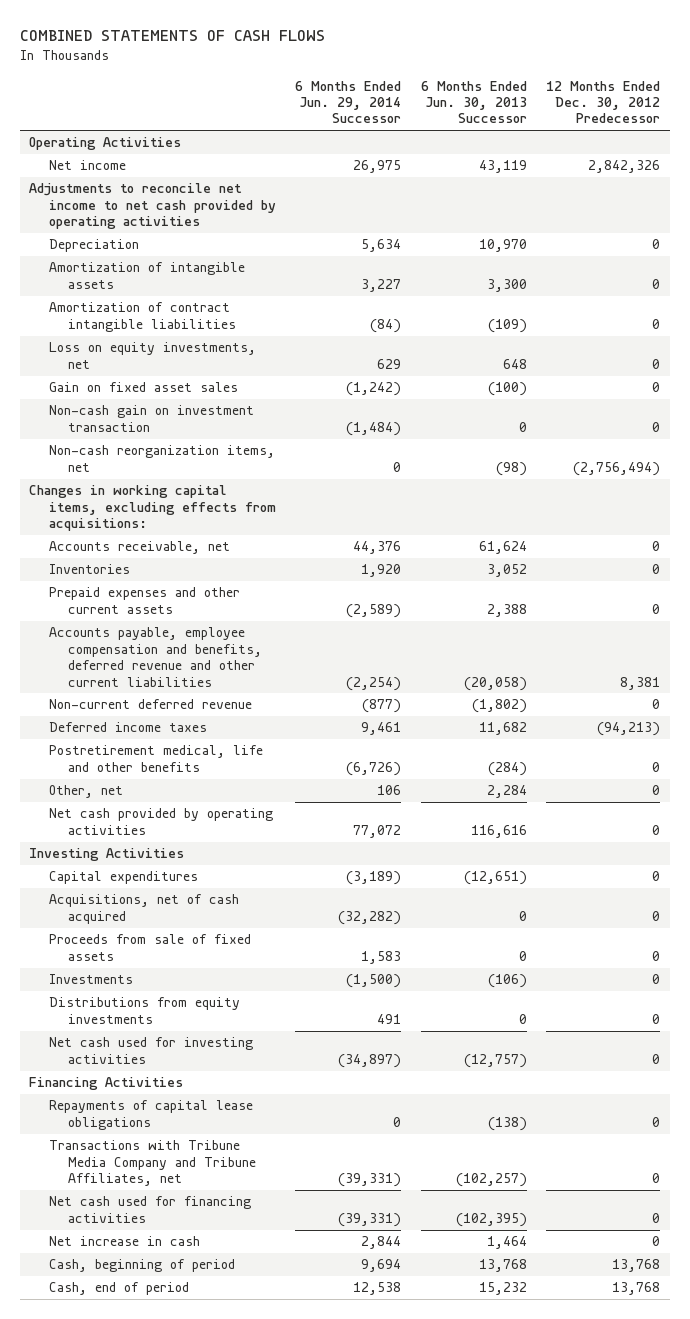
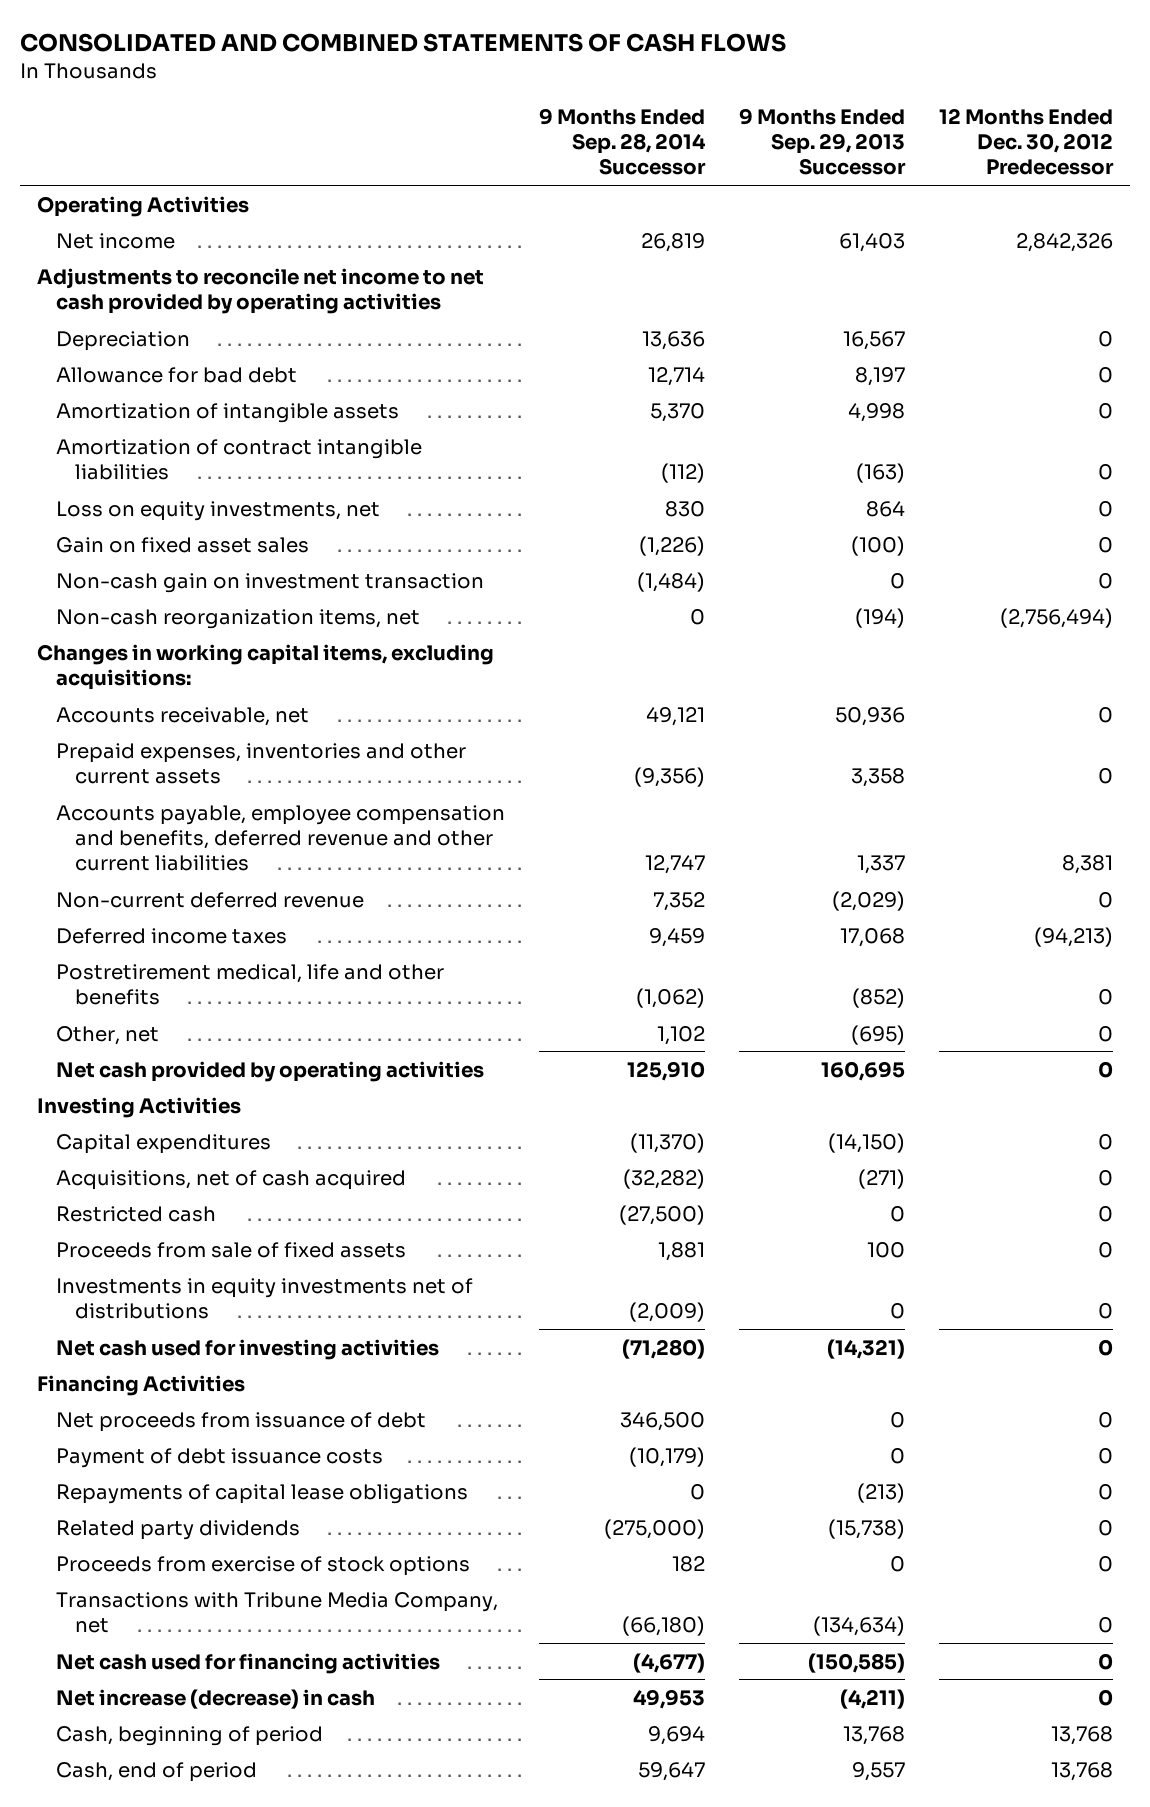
- COMBINED STATEMENTS OF CASH FLOWS
+ CONSOLIDATED AND COMBINED STATEMENTS OF CASH FLOWS
- | 6 Months Ended Jun. 29, 2014 Successor | 6 Months Ended Jun. 30, 2013 Successor | 12 Months Ended Dec. 30, 2012 Predecessor
+ | 9 Months Ended Sep. 28, 2014 Successor | 9 Months Ended Sep. 29, 2013 Successor | 12 Months Ended Dec. 30, 2012 Predecessor
+ Allowance for bad debt | 12,714 | 8,197 | 0
- Changes in working capital items, excluding effects from acquisitions:
+ Changes in working capital items, excluding acquisitions:
- Inventories | 1,920 | 3,052 | 0
- Prepaid expenses and other current assets | (2,589) | 2,388 | 0
+ Prepaid expenses, inventories and other current assets | (9,356) | 3,358 | 0
+ Restricted cash | (27,500) | 0 | 0
- Investments | (1,500) | (106) | 0
- Distributions from equity investments | 491 | 0 | 0
+ Investments in equity investments net of distributions | (2,009) | 0 | 0
+ Net proceeds from issuance of debt | 346,500 | 0 | 0
+ Payment of debt issuance costs | (10,179) | 0 | 0
- Transactions with Tribune Media Company and Tribune Affiliates, net | (39,331) | (102,257) | 0
+ Related party dividends | (275,000) | (15,738) | 0
+ Proceeds from exercise of stock options | 182 | 0 | 0
+ Transactions with Tribune Media Company, net | (66,180) | (134,634) | 0
- Net increase in cash | 2,844 | 1,464 | 0
+ Net increase (decrease) in cash | 49,953 | (4,211) | 0

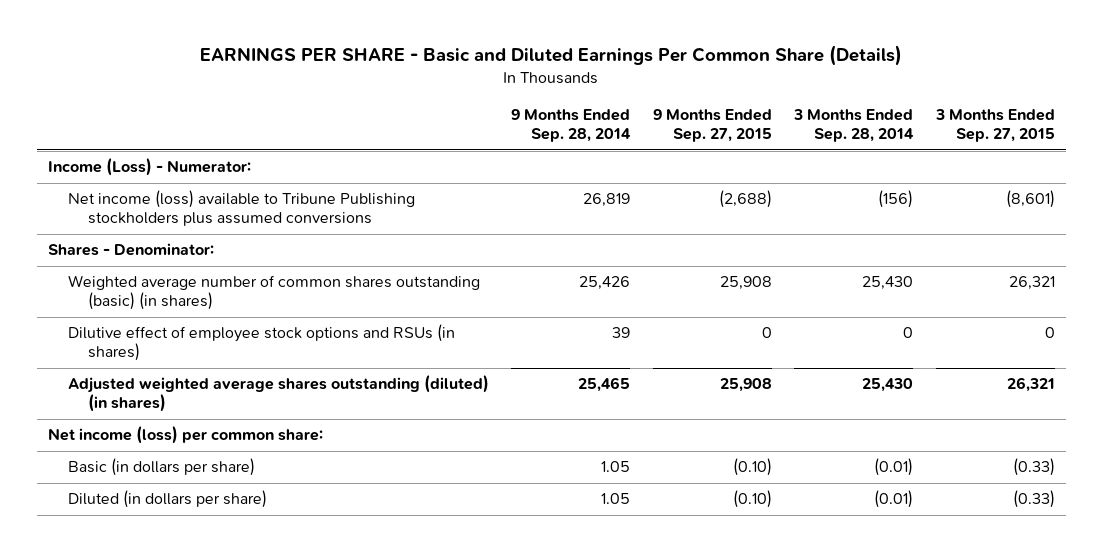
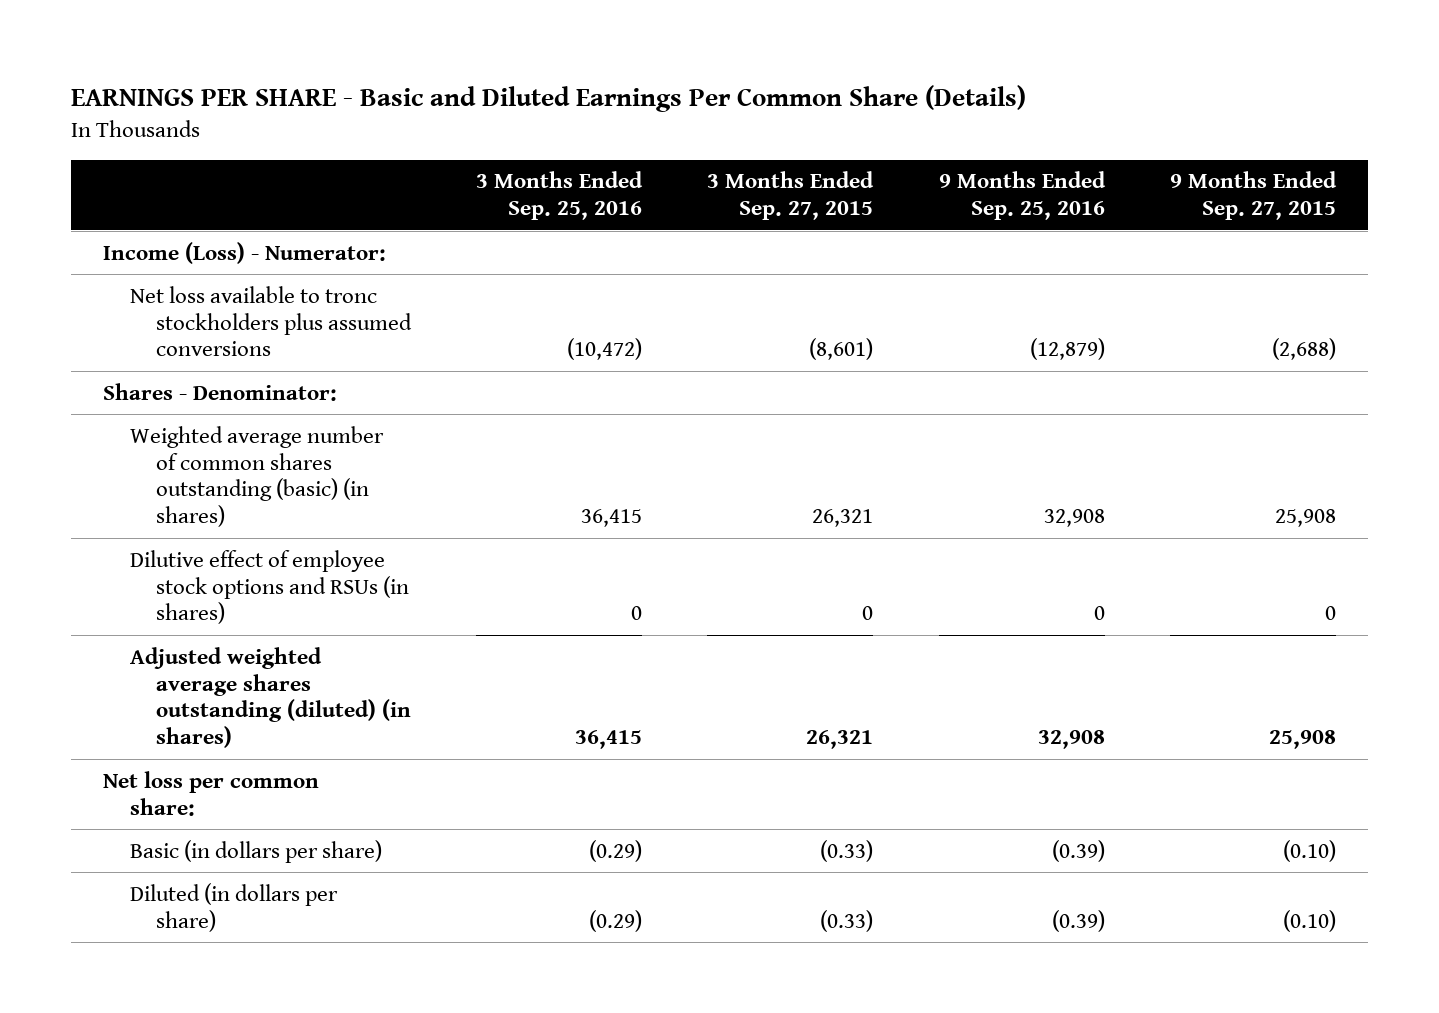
- | 9 Months Ended Sep. 28, 2014 | 9 Months Ended Sep. 27, 2015 | 3 Months Ended Sep. 28, 2014 | 3 Months Ended Sep. 27, 2015
+ | 3 Months Ended Sep. 25, 2016 | 3 Months Ended Sep. 27, 2015 | 9 Months Ended Sep. 25, 2016 | 9 Months Ended Sep. 27, 2015
- Net income (loss) available to Tribune Publishing stockholders plus assumed conversions | 26,819 | (2,688) | (156) | (8,601)
+ Net loss available to tronc stockholders plus assumed conversions | (10,472) | (8,601) | (12,879) | (2,688)
- Net income (loss) per common share:
+ Net loss per common share:

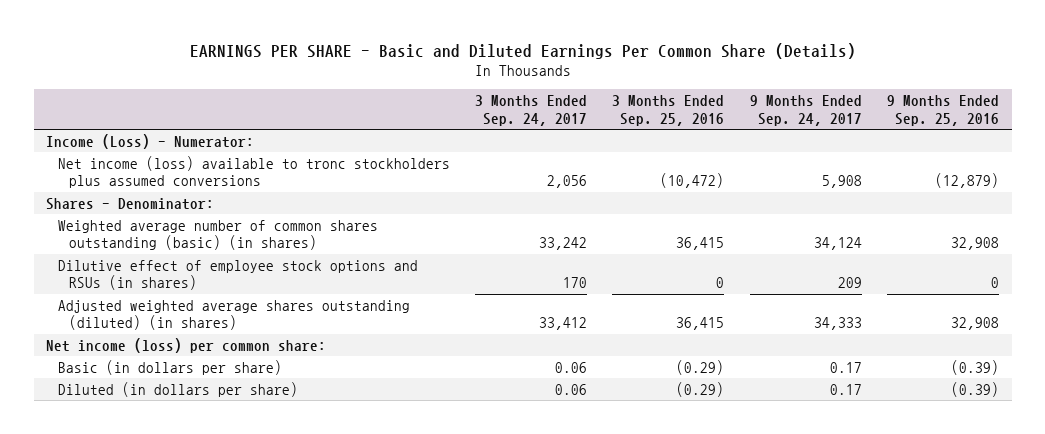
- | 3 Months Ended Sep. 25, 2016 | 3 Months Ended Sep. 27, 2015 | 9 Months Ended Sep. 25, 2016 | 9 Months Ended Sep. 27, 2015
+ | 3 Months Ended Sep. 24, 2017 | 3 Months Ended Sep. 25, 2016 | 9 Months Ended Sep. 24, 2017 | 9 Months Ended Sep. 25, 2016
- Net loss available to tronc stockholders plus assumed conversions | (10,472) | (8,601) | (12,879) | (2,688)
+ Net income (loss) available to tronc stockholders plus assumed conversions | 2,056 | (10,472) | 5,908 | (12,879)
- Net loss per common share:
+ Net income (loss) per common share:

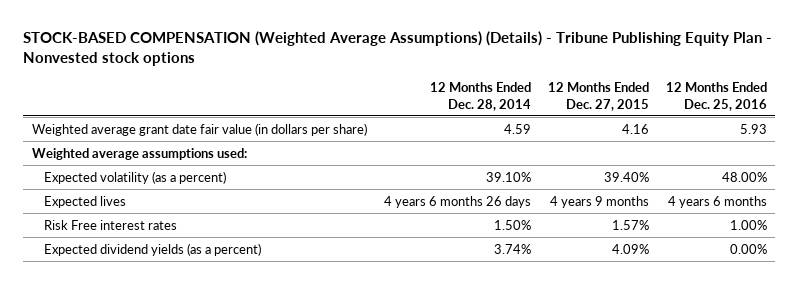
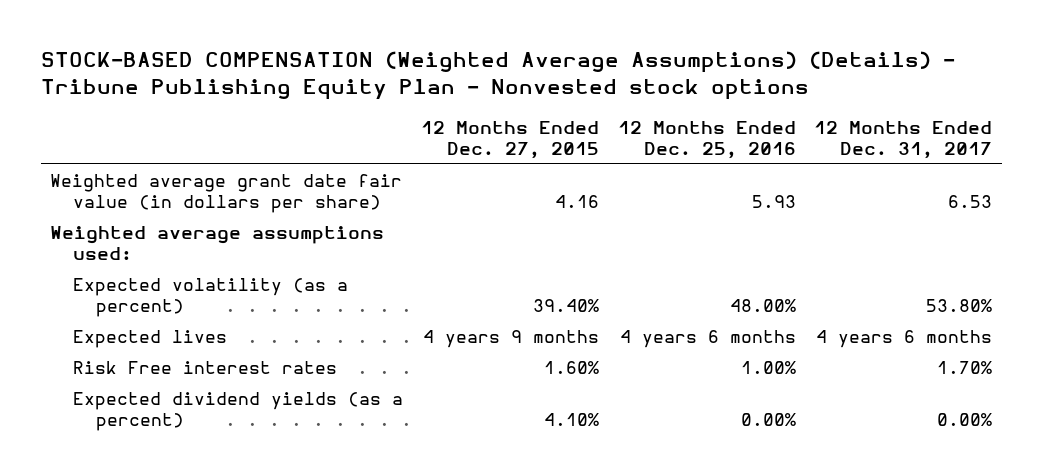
- | 12 Months Ended Dec. 28, 2014 | 12 Months Ended Dec. 27, 2015 | 12 Months Ended Dec. 25, 2016
+ | 12 Months Ended Dec. 27, 2015 | 12 Months Ended Dec. 25, 2016 | 12 Months Ended Dec. 31, 2017
- Risk Free interest rates | 1.50% | 1.57% | 1.00%
- Expected dividend yields (as a percent) | 3.74% | 4.09% | 0.00%
+ Risk Free interest rates | 1.60% | 1.00% | 1.70%
+ Expected dividend yields (as a percent) | 4.10% | 0.00% | 0.00%

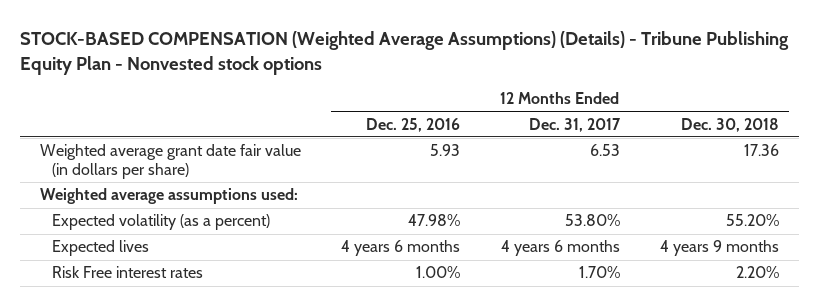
- | 12 Months Ended Dec. 27, 2015 | 12 Months Ended Dec. 25, 2016 | 12 Months Ended Dec. 31, 2017
+ | 12 Months Ended Dec. 25, 2016 | 12 Months Ended Dec. 31, 2017 | 12 Months Ended Dec. 30, 2018
- Expected volatility (as a percent) | 39.40% | 48.00% | 53.80%
+ Expected volatility (as a percent) | 47.98% | 53.80% | 55.20%
- Expected dividend yields (as a percent) | 4.10% | 0.00% | 0.00%

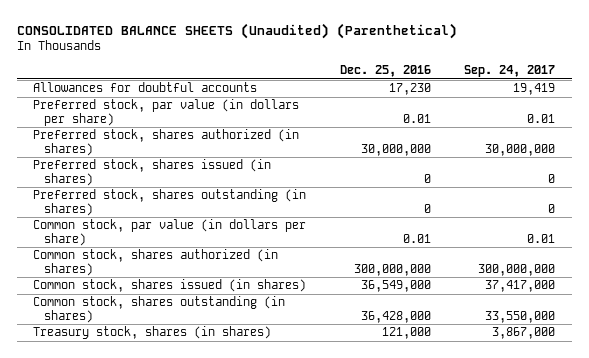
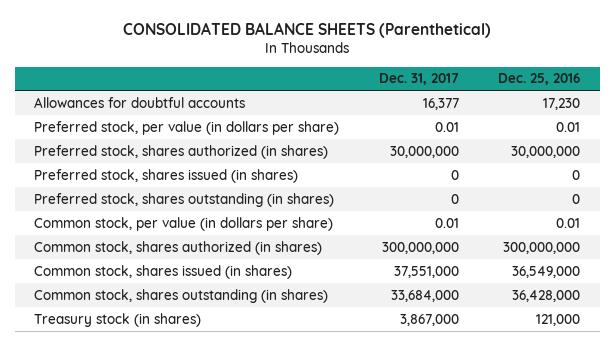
- CONSOLIDATED BALANCE SHEETS (Unaudited) (Parenthetical)
+ CONSOLIDATED BALANCE SHEETS (Parenthetical)
- | Dec. 25, 2016 | Sep. 24, 2017
+ | Dec. 31, 2017 | Dec. 25, 2016
- Preferred stock, par value (in dollars per share) | 0.01 | 0.01
+ Preferred stock, per value (in dollars per share) | 0.01 | 0.01
- Common stock, par value (in dollars per share) | 0.01 | 0.01
+ Common stock, per value (in dollars per share) | 0.01 | 0.01
- Treasury stock, shares (in shares) | 121,000 | 3,867,000
+ Treasury stock (in shares) | 3,867,000 | 121,000

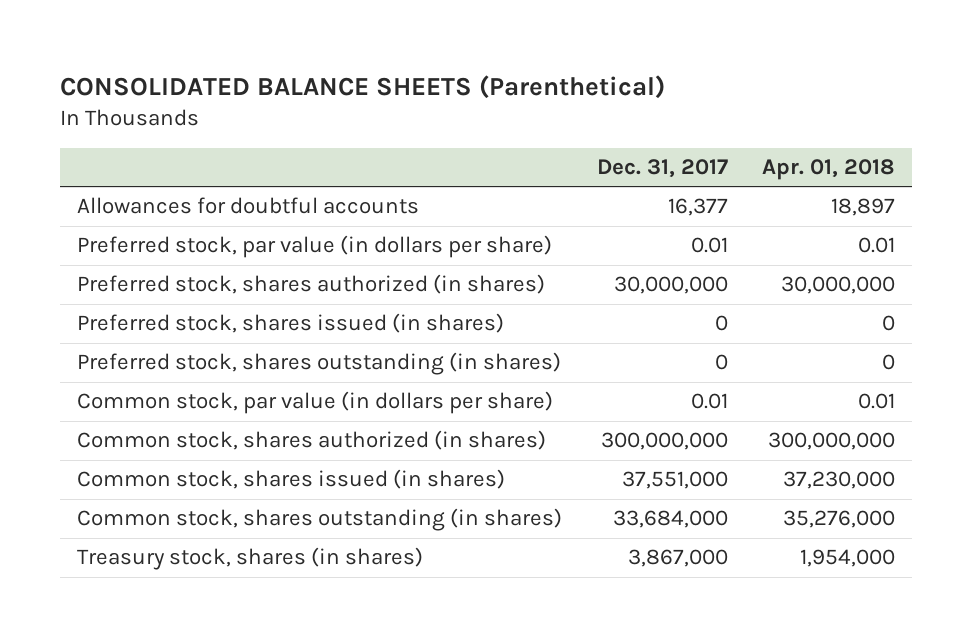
- | Dec. 31, 2017 | Dec. 25, 2016
+ | Dec. 31, 2017 | Apr. 01, 2018
- Preferred stock, per value (in dollars per share) | 0.01 | 0.01
+ Preferred stock, par value (in dollars per share) | 0.01 | 0.01
- Common stock, per value (in dollars per share) | 0.01 | 0.01
+ Common stock, par value (in dollars per share) | 0.01 | 0.01
- Treasury stock (in shares) | 3,867,000 | 121,000
+ Treasury stock, shares (in shares) | 3,867,000 | 1,954,000

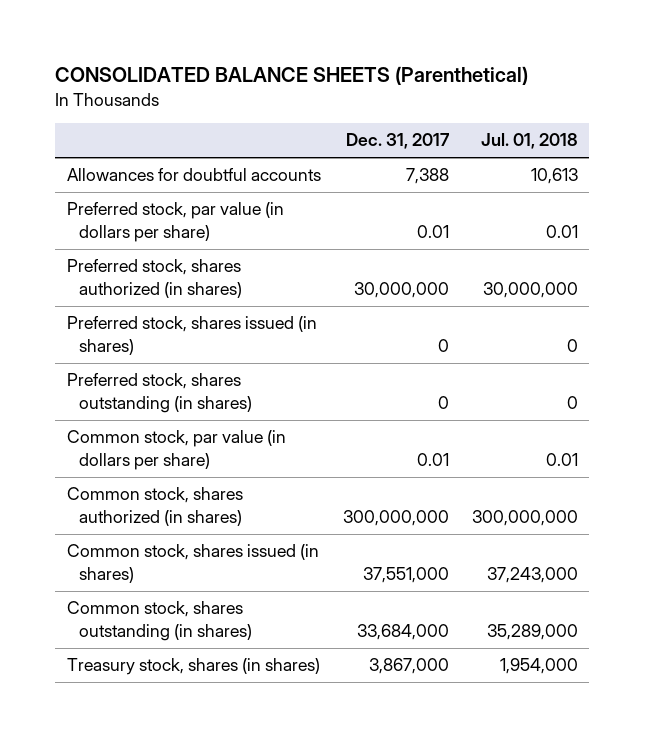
- | Dec. 31, 2017 | Apr. 01, 2018
+ | Dec. 31, 2017 | Jul. 01, 2018
- Allowances for doubtful accounts | 16,377 | 18,897
+ Allowances for doubtful accounts | 7,388 | 10,613

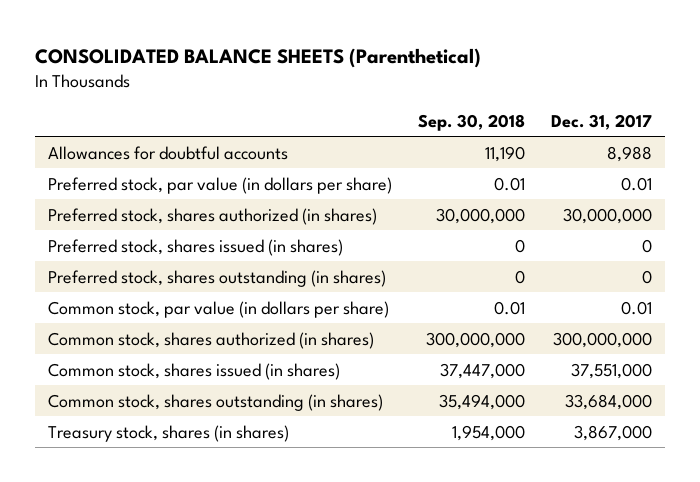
- | Dec. 31, 2017 | Jul. 01, 2018
+ | Sep. 30, 2018 | Dec. 31, 2017
- Allowances for doubtful accounts | 7,388 | 10,613
+ Allowances for doubtful accounts | 11,190 | 8,988

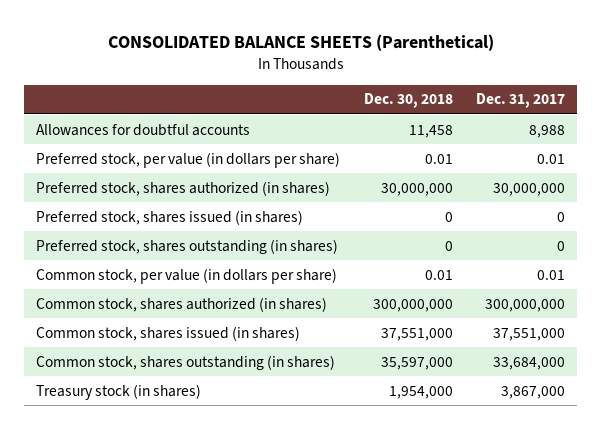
- | Sep. 30, 2018 | Dec. 31, 2017
+ | Dec. 30, 2018 | Dec. 31, 2017
- Preferred stock, par value (in dollars per share) | 0.01 | 0.01
+ Preferred stock, per value (in dollars per share) | 0.01 | 0.01
- Common stock, par value (in dollars per share) | 0.01 | 0.01
+ Common stock, per value (in dollars per share) | 0.01 | 0.01
- Treasury stock, shares (in shares) | 1,954,000 | 3,867,000
+ Treasury stock (in shares) | 1,954,000 | 3,867,000

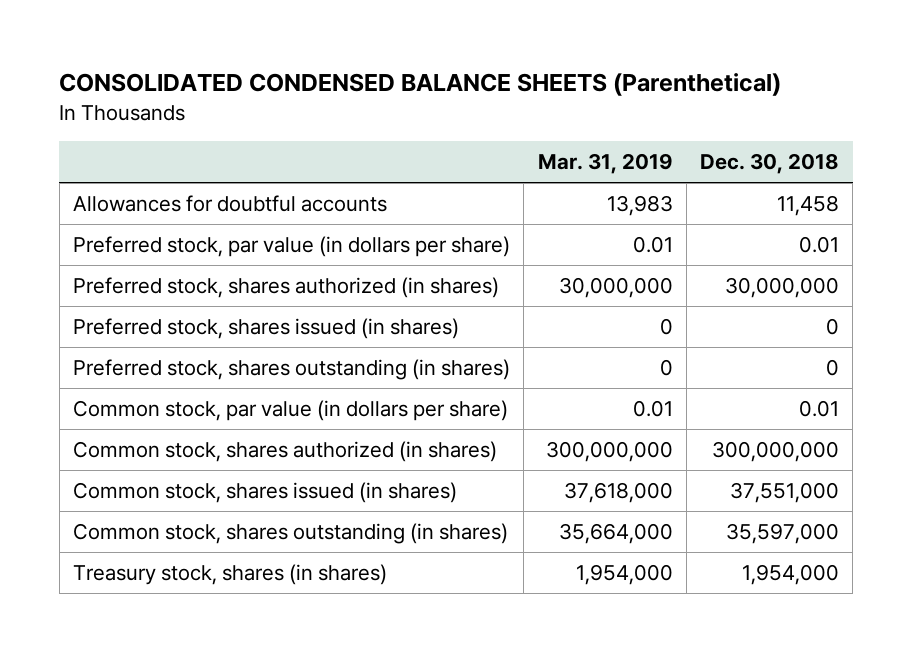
- CONSOLIDATED BALANCE SHEETS (Parenthetical)
+ CONSOLIDATED CONDENSED BALANCE SHEETS (Parenthetical)
- | Dec. 30, 2018 | Dec. 31, 2017
+ | Mar. 31, 2019 | Dec. 30, 2018
- Preferred stock, per value (in dollars per share) | 0.01 | 0.01
+ Preferred stock, par value (in dollars per share) | 0.01 | 0.01
- Common stock, per value (in dollars per share) | 0.01 | 0.01
+ Common stock, par value (in dollars per share) | 0.01 | 0.01
- Treasury stock (in shares) | 1,954,000 | 3,867,000
+ Treasury stock, shares (in shares) | 1,954,000 | 1,954,000

